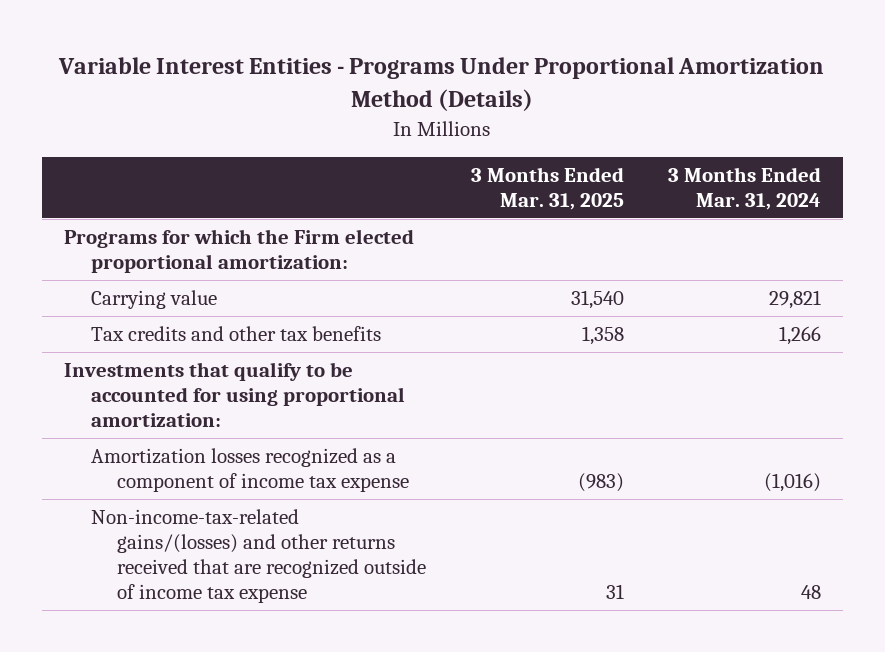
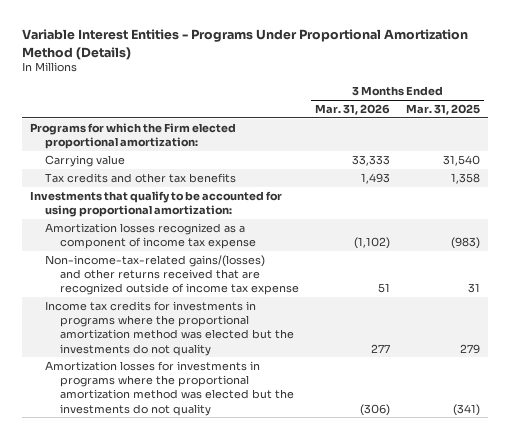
- | 3 Months Ended Mar. 31, 2025 | 3 Months Ended Mar. 31, 2024
+ | 3 Months Ended Mar. 31, 2026 | 3 Months Ended Mar. 31, 2025
+ Income tax credits for investments in programs where the proportional amortization method was elected but the investments do not quality | 277 | 279
+ Amortization losses for investments in programs where the proportional amortization method was elected but the investments do not quality | (306) | (341)

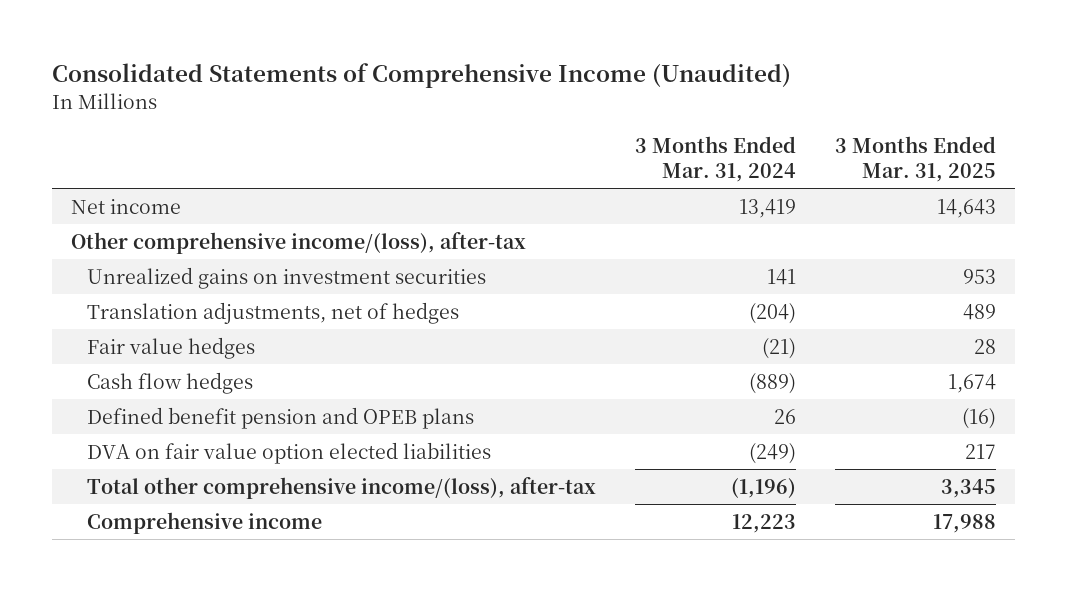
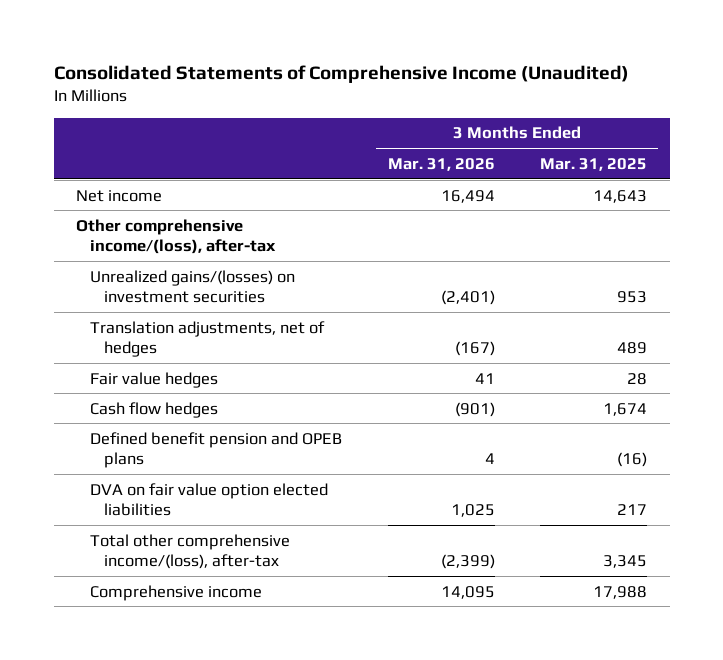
- | 3 Months Ended Mar. 31, 2024 | 3 Months Ended Mar. 31, 2025
+ | 3 Months Ended Mar. 31, 2026 | 3 Months Ended Mar. 31, 2025
- Unrealized gains on investment securities | 141 | 953
+ Unrealized gains/(losses) on investment securities | (2,401) | 953

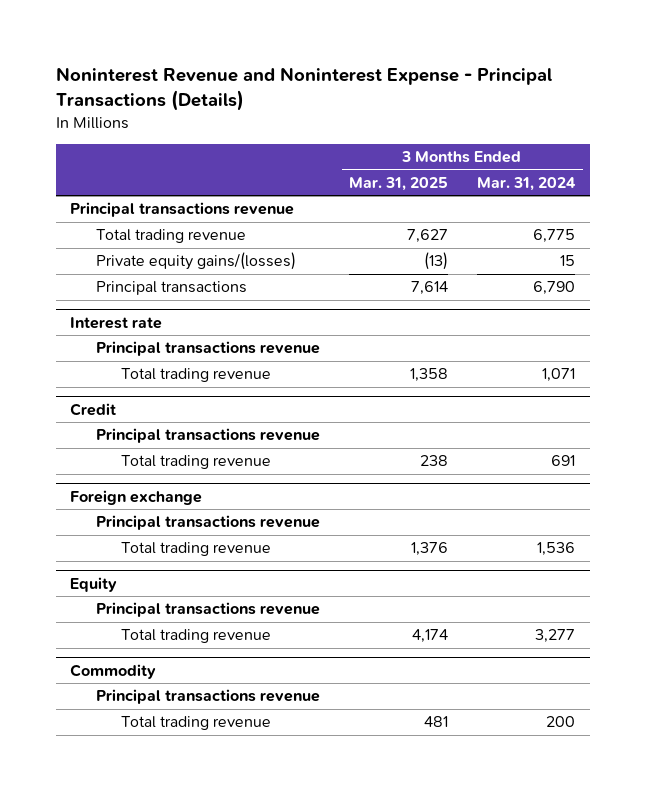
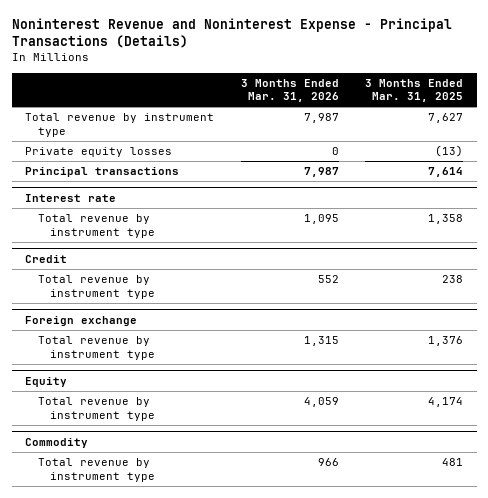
- | 3 Months Ended Mar. 31, 2025 | 3 Months Ended Mar. 31, 2024
+ | 3 Months Ended Mar. 31, 2026 | 3 Months Ended Mar. 31, 2025
- Principal transactions revenue
- Total trading revenue | 7,627 | 6,775
- Private equity gains/(losses) | (13) | 15
+ Total revenue by instrument type | 7,987 | 7,627
+ Private equity losses | 0 | (13)
@ Interest rate
- Principal transactions revenue
- Total trading revenue | 1,358 | 1,071
+ Total revenue by instrument type | 1,095 | 1,358
@ Credit
- Principal transactions revenue
- Total trading revenue | 238 | 691
+ Total revenue by instrument type | 552 | 238
@ Foreign exchange
- Principal transactions revenue
- Total trading revenue | 1,376 | 1,536
+ Total revenue by instrument type | 1,315 | 1,376
@ Equity
- Principal transactions revenue
- Total trading revenue | 4,174 | 3,277
+ Total revenue by instrument type | 4,059 | 4,174
@ Commodity
- Principal transactions revenue
- Total trading revenue | 481 | 200
+ Total revenue by instrument type | 966 | 481

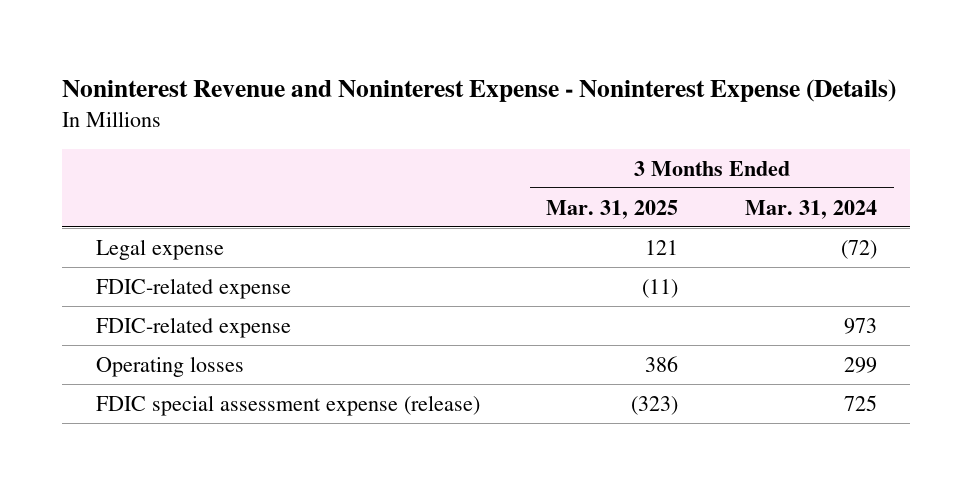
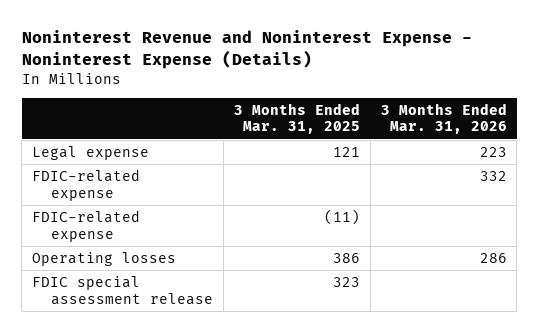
- | 3 Months Ended Mar. 31, 2025 | 3 Months Ended Mar. 31, 2024
+ | 3 Months Ended Mar. 31, 2025 | 3 Months Ended Mar. 31, 2026
moved down: FDIC-related expense | (11) |
- FDIC special assessment expense (release) | (323) | 725
+ FDIC special assessment release | 323 |

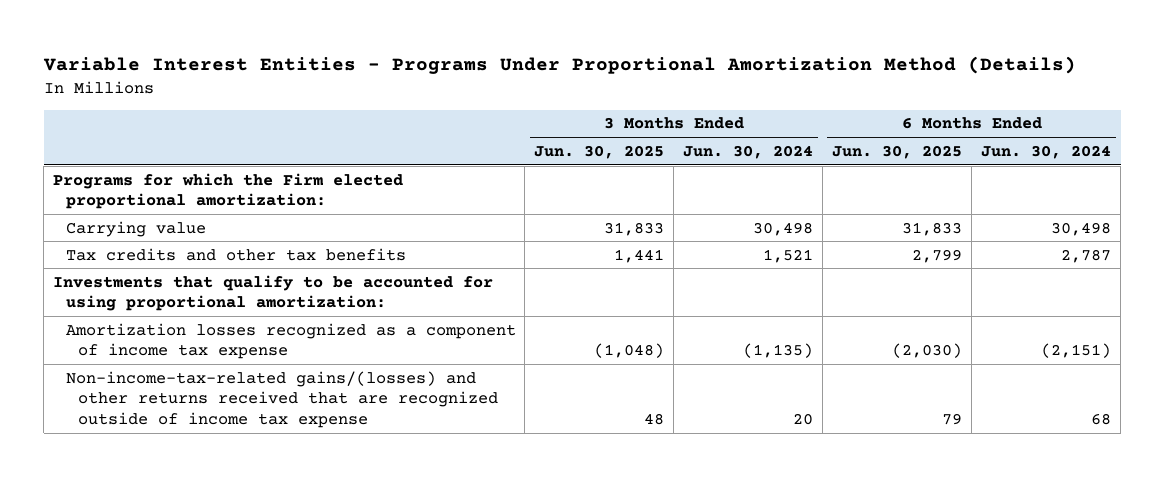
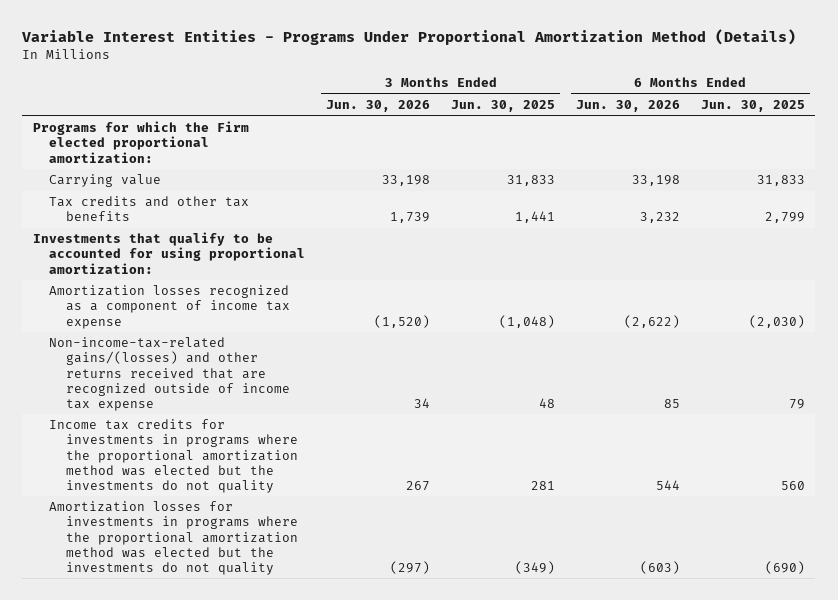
- | 3 Months Ended Jun. 30, 2025 | 3 Months Ended Jun. 30, 2024 | 6 Months Ended Jun. 30, 2025 | 6 Months Ended Jun. 30, 2024
+ | 3 Months Ended Jun. 30, 2026 | 3 Months Ended Jun. 30, 2025 | 6 Months Ended Jun. 30, 2026 | 6 Months Ended Jun. 30, 2025
+ Income tax credits for investments in programs where the proportional amortization method was elected but the investments do not quality | 267 | 281 | 544 | 560
+ Amortization losses for investments in programs where the proportional amortization method was elected but the investments do not quality | (297) | (349) | (603) | (690)

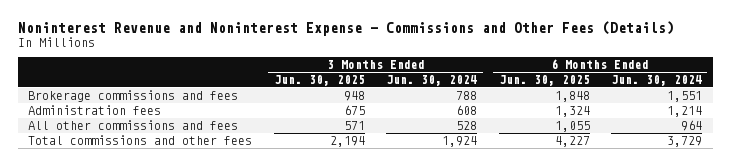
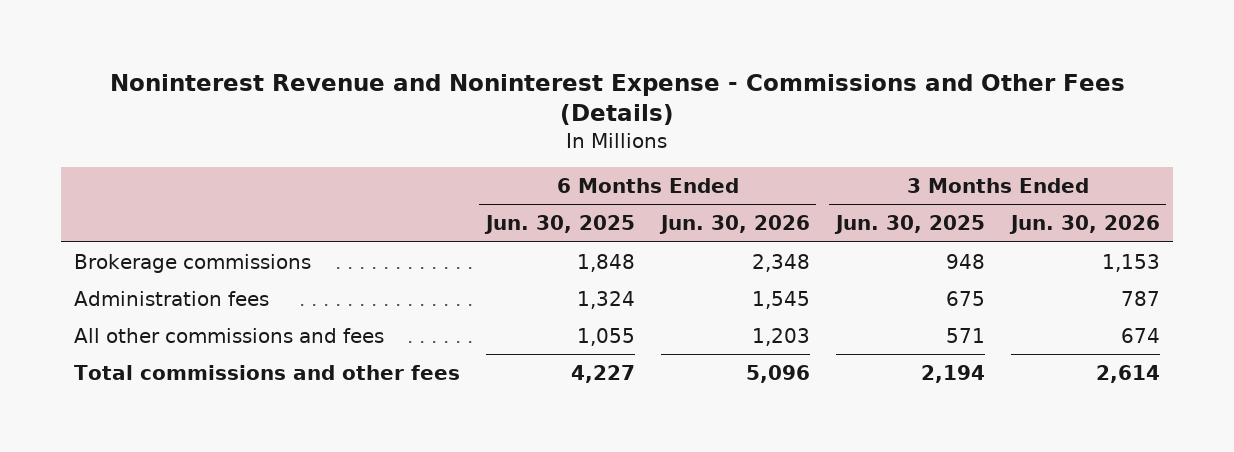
- | 3 Months Ended Jun. 30, 2025 | 3 Months Ended Jun. 30, 2024 | 6 Months Ended Jun. 30, 2025 | 6 Months Ended Jun. 30, 2024
+ | 6 Months Ended Jun. 30, 2025 | 6 Months Ended Jun. 30, 2026 | 3 Months Ended Jun. 30, 2025 | 3 Months Ended Jun. 30, 2026
- Brokerage commissions and fees | 948 | 788 | 1,848 | 1,551
+ Brokerage commissions | 1,848 | 2,348 | 948 | 1,153

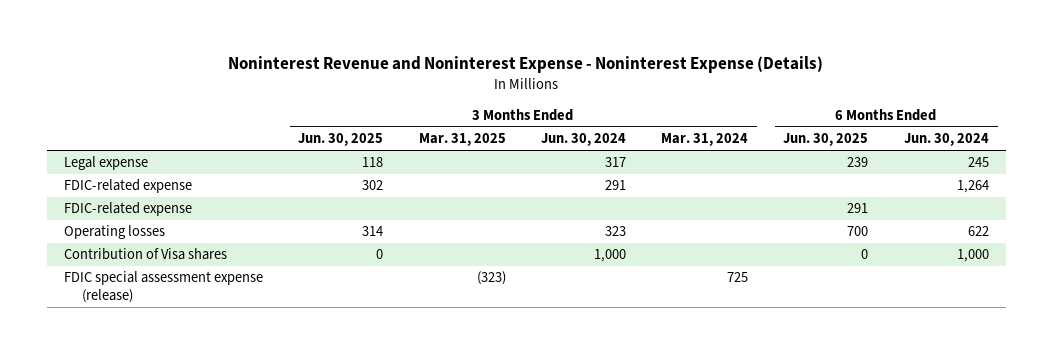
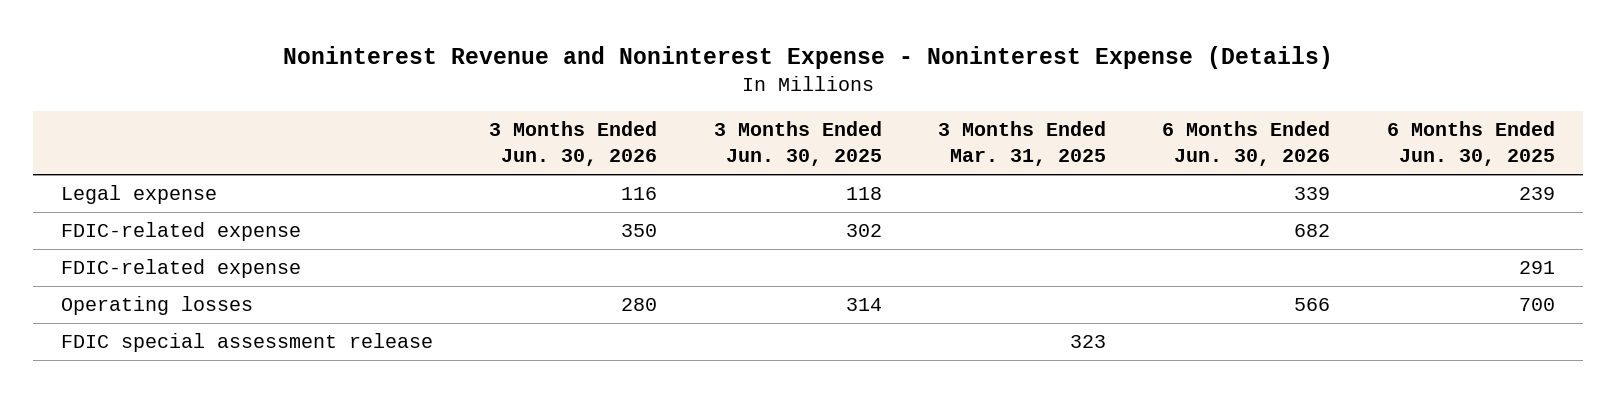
- | 3 Months Ended Jun. 30, 2025 | 3 Months Ended Mar. 31, 2025 | 3 Months Ended Jun. 30, 2024 | 3 Months Ended Mar. 31, 2024 | 6 Months Ended Jun. 30, 2025 | 6 Months Ended Jun. 30, 2024
+ | 3 Months Ended Jun. 30, 2026 | 3 Months Ended Jun. 30, 2025 | 3 Months Ended Mar. 31, 2025 | 6 Months Ended Jun. 30, 2026 | 6 Months Ended Jun. 30, 2025
- Contribution of Visa shares | 0 | | 1,000 | | 0 | 1,000
- FDIC special assessment expense (release) | | (323) | | 725 | |
+ FDIC special assessment release | | | 323 | |

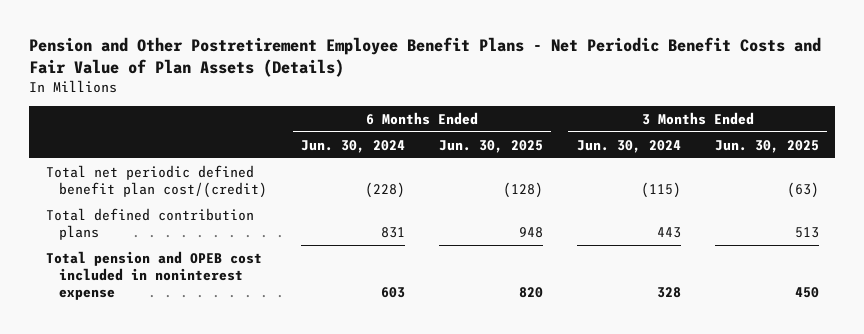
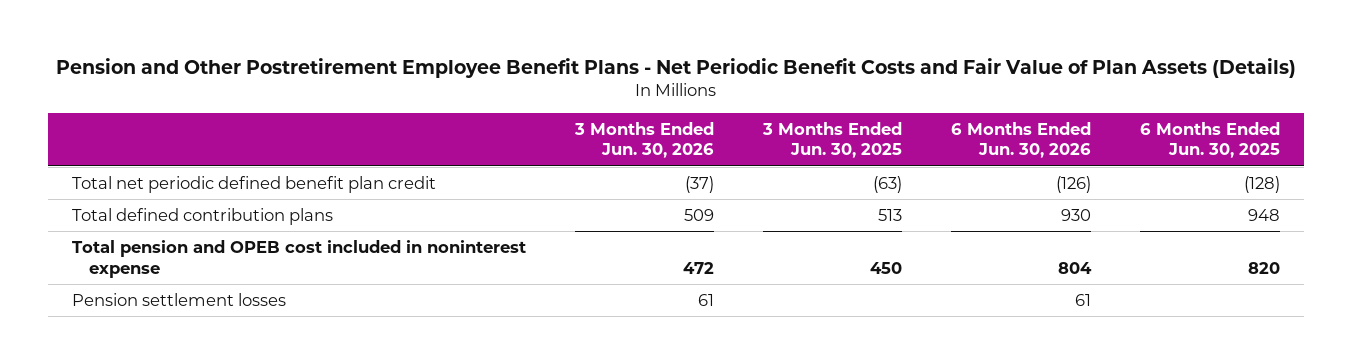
- | 6 Months Ended Jun. 30, 2024 | 6 Months Ended Jun. 30, 2025 | 3 Months Ended Jun. 30, 2024 | 3 Months Ended Jun. 30, 2025
+ | 3 Months Ended Jun. 30, 2026 | 3 Months Ended Jun. 30, 2025 | 6 Months Ended Jun. 30, 2026 | 6 Months Ended Jun. 30, 2025
- Total net periodic defined benefit plan cost/(credit) | (228) | (128) | (115) | (63)
+ Total net periodic defined benefit plan credit | (37) | (63) | (126) | (128)
+ Pension settlement losses | 61 | | 61 |

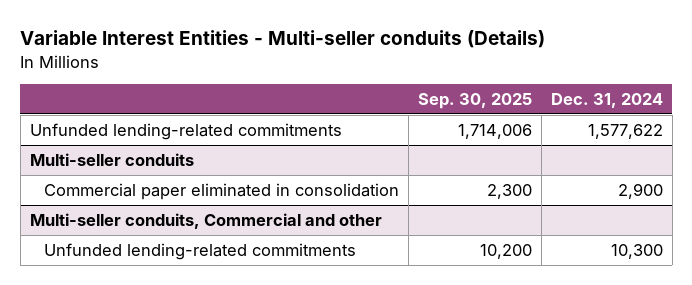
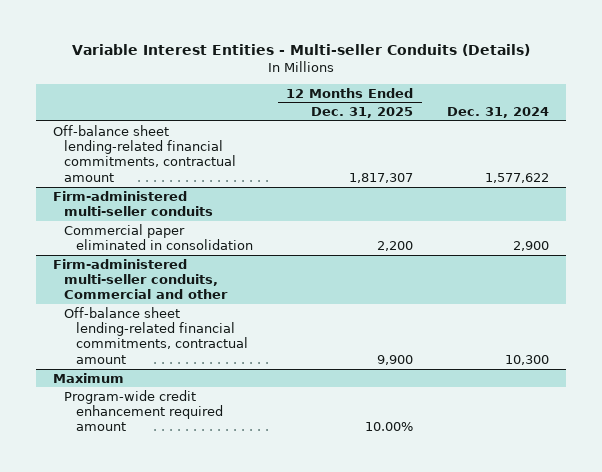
- Variable Interest Entities - Multi-seller conduits (Details)
+ Variable Interest Entities - Multi-seller Conduits (Details)
- | Sep. 30, 2025 | Dec. 31, 2024
+ | 12 Months Ended Dec. 31, 2025 | Dec. 31, 2024
- Unfunded lending-related commitments | 1,714,006 | 1,577,622
- Multi-seller conduits
+ Off-balance sheet lending-related financial commitments, contractual amount | 1,817,307 | 1,577,622
+ Firm-administered multi-seller conduits
- Multi-seller conduits, Commercial and other
- Unfunded lending-related commitments | 10,200 | 10,300
+ Firm-administered multi-seller conduits, Commercial and other
+ Off-balance sheet lending-related financial commitments, contractual amount | 9,900 | 10,300
+ Maximum
+ Program-wide credit enhancement required amount | 10.00% |

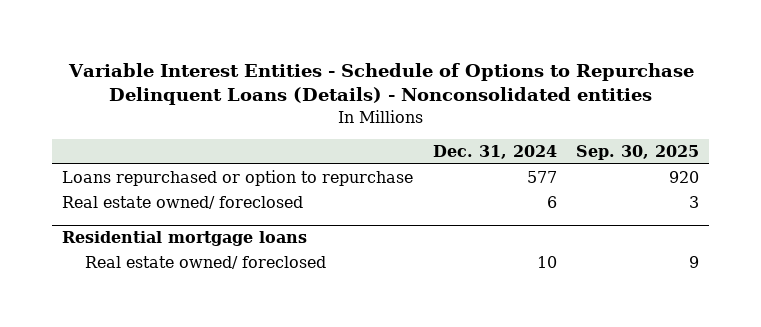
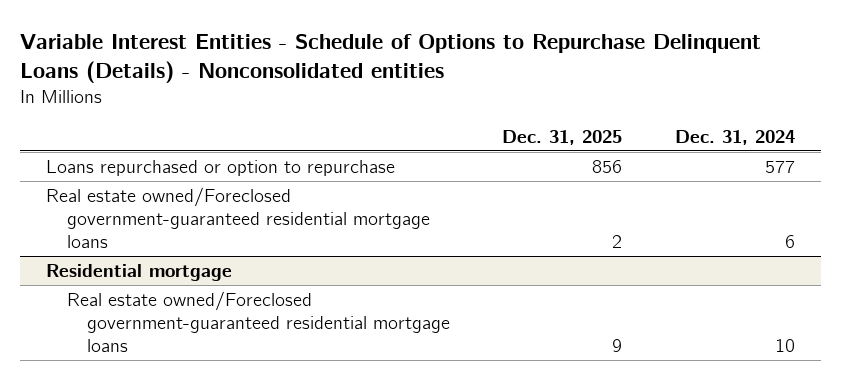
- | Dec. 31, 2024 | Sep. 30, 2025
+ | Dec. 31, 2025 | Dec. 31, 2024
- Real estate owned/ foreclosed | 6 | 3
- Residential mortgage loans
- Real estate owned/ foreclosed | 10 | 9
+ Real estate owned/Foreclosed government-guaranteed residential mortgage loans | 2 | 6
+ Residential mortgage
+ Real estate owned/Foreclosed government-guaranteed residential mortgage loans | 9 | 10

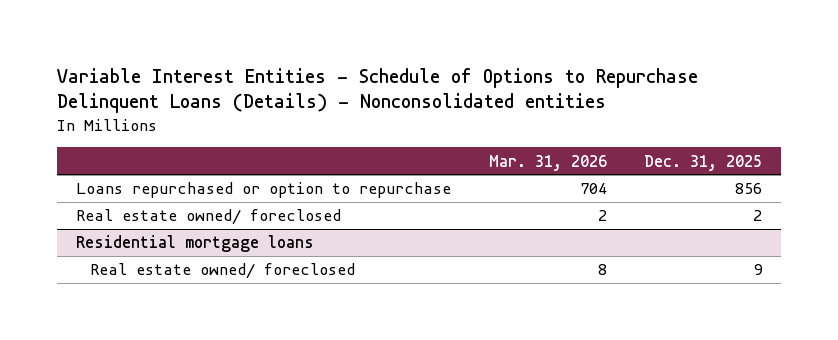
- | Dec. 31, 2025 | Dec. 31, 2024
+ | Mar. 31, 2026 | Dec. 31, 2025
- Real estate owned/Foreclosed government-guaranteed residential mortgage loans | 2 | 6
- Residential mortgage
- Real estate owned/Foreclosed government-guaranteed residential mortgage loans | 9 | 10
+ Real estate owned/ foreclosed | 2 | 2
+ Residential mortgage loans
+ Real estate owned/ foreclosed | 8 | 9

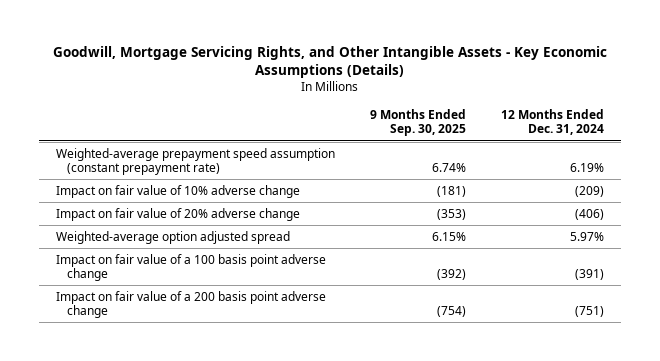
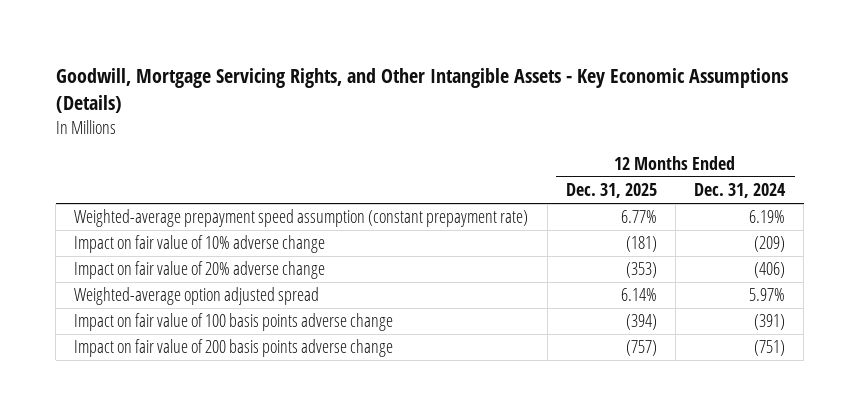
- | 9 Months Ended Sep. 30, 2025 | 12 Months Ended Dec. 31, 2024
+ | 12 Months Ended Dec. 31, 2025 | 12 Months Ended Dec. 31, 2024
- Impact on fair value of a 100 basis point adverse change | (392) | (391)
- Impact on fair value of a 200 basis point adverse change | (754) | (751)
+ Impact on fair value of 100 basis points adverse change | (394) | (391)
+ Impact on fair value of 200 basis points adverse change | (757) | (751)

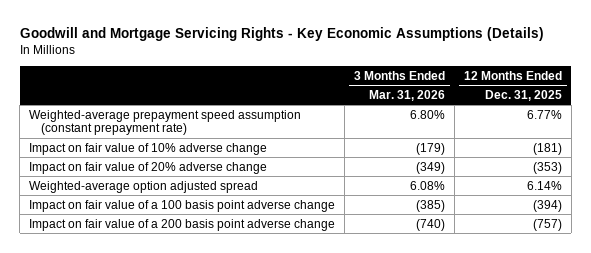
- Goodwill, Mortgage Servicing Rights, and Other Intangible Assets - Key Economic Assumptions (Details)
+ Goodwill and Mortgage Servicing Rights - Key Economic Assumptions (Details)
- | 12 Months Ended Dec. 31, 2025 | 12 Months Ended Dec. 31, 2024
+ | 3 Months Ended Mar. 31, 2026 | 12 Months Ended Dec. 31, 2025
- Impact on fair value of 100 basis points adverse change | (394) | (391)
- Impact on fair value of 200 basis points adverse change | (757) | (751)
+ Impact on fair value of a 100 basis point adverse change | (385) | (394)
+ Impact on fair value of a 200 basis point adverse change | (740) | (757)

